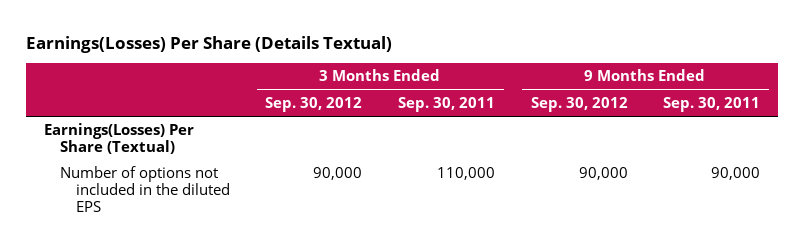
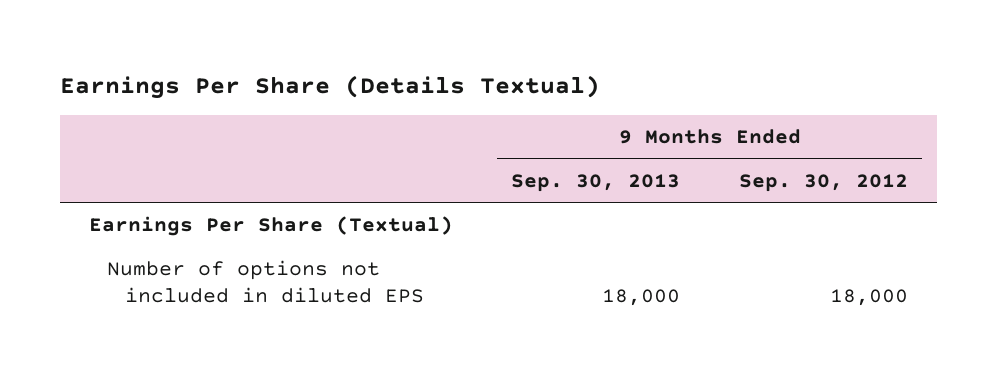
- Earnings(Losses) Per Share (Details Textual)
+ Earnings Per Share (Details Textual)
- | 3 Months Ended Sep. 30, 2012 | 3 Months Ended Sep. 30, 2011 | 9 Months Ended Sep. 30, 2012 | 9 Months Ended Sep. 30, 2011
+ | 9 Months Ended Sep. 30, 2013 | 9 Months Ended Sep. 30, 2012
- Earnings(Losses) Per Share (Textual)
- Number of options not included in the diluted EPS | 90,000 | 110,000 | 90,000 | 90,000
+ Earnings Per Share (Textual)
+ Number of options not included in diluted EPS | 18,000 | 18,000

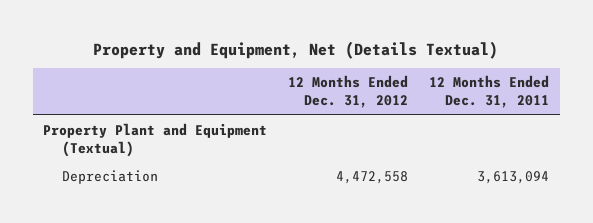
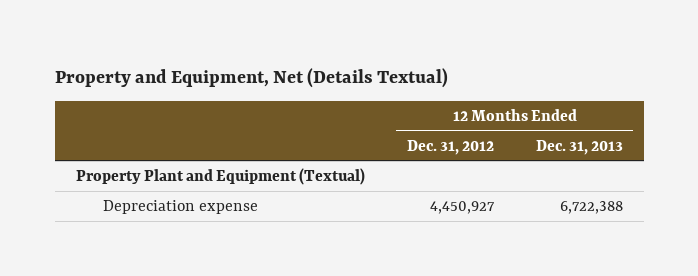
- | 12 Months Ended Dec. 31, 2012 | 12 Months Ended Dec. 31, 2011
+ | 12 Months Ended Dec. 31, 2012 | 12 Months Ended Dec. 31, 2013
- Depreciation | 4,472,558 | 3,613,094
+ Depreciation expense | 4,450,927 | 6,722,388

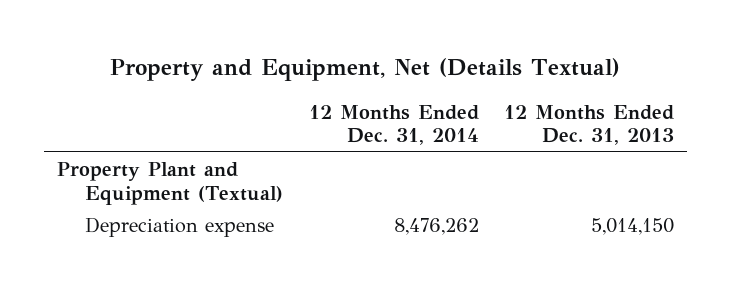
- | 12 Months Ended Dec. 31, 2012 | 12 Months Ended Dec. 31, 2013
+ | 12 Months Ended Dec. 31, 2014 | 12 Months Ended Dec. 31, 2013
- Depreciation expense | 4,450,927 | 6,722,388
+ Depreciation expense | 8,476,262 | 5,014,150

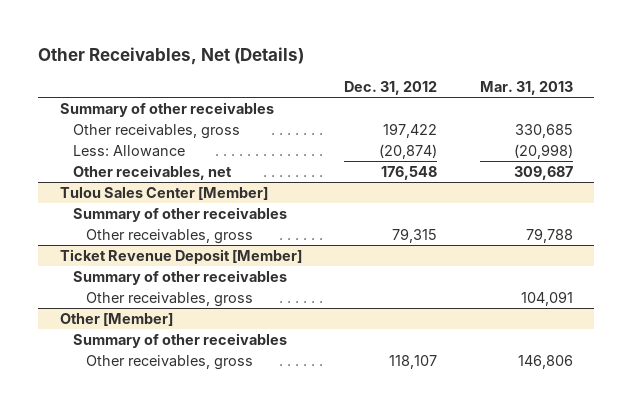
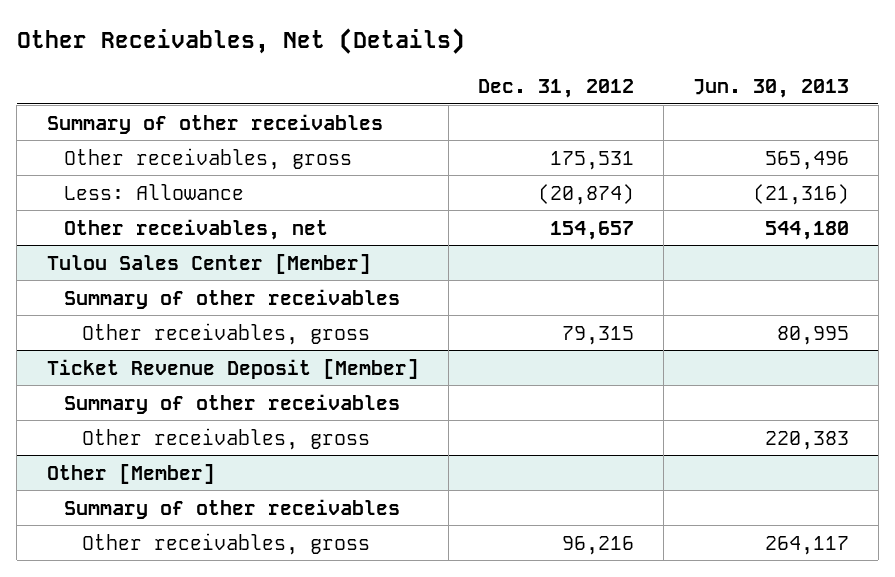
- | Dec. 31, 2012 | Mar. 31, 2013
+ | Dec. 31, 2012 | Jun. 30, 2013
- Other receivables, gross | 197,422 | 330,685
+ Other receivables, gross | 175,531 | 565,496
- Other receivables, net | 176,548 | 309,687
+ Other receivables, net | 154,657 | 544,180
@ Other [Member]
- Other receivables, gross | 118,107 | 146,806
+ Other receivables, gross | 96,216 | 264,117

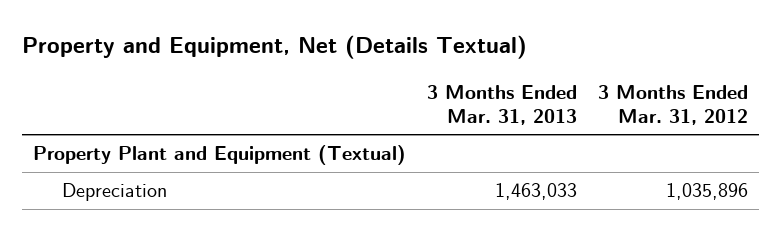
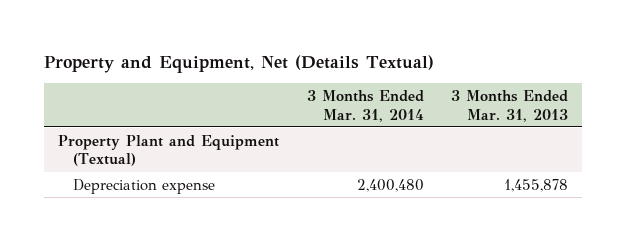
- | 3 Months Ended Mar. 31, 2013 | 3 Months Ended Mar. 31, 2012
+ | 3 Months Ended Mar. 31, 2014 | 3 Months Ended Mar. 31, 2013
- Depreciation | 1,463,033 | 1,035,896
+ Depreciation expense | 2,400,480 | 1,455,878

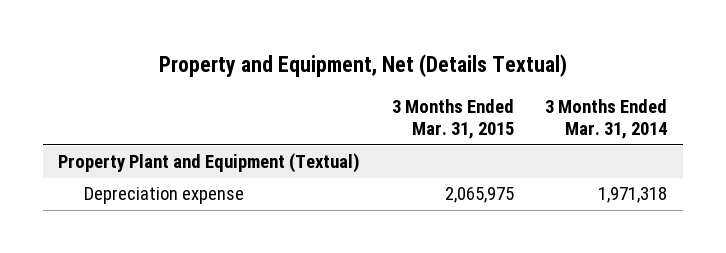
- | 3 Months Ended Mar. 31, 2014 | 3 Months Ended Mar. 31, 2013
+ | 3 Months Ended Mar. 31, 2015 | 3 Months Ended Mar. 31, 2014
- Depreciation expense | 2,400,480 | 1,455,878
+ Depreciation expense | 2,065,975 | 1,971,318

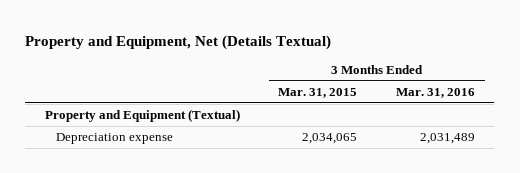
- | 3 Months Ended Mar. 31, 2015 | 3 Months Ended Mar. 31, 2014
+ | 3 Months Ended Mar. 31, 2015 | 3 Months Ended Mar. 31, 2016
- Property Plant and Equipment (Textual)
- Depreciation expense | 2,065,975 | 1,971,318
+ Property and Equipment (Textual)
+ Depreciation expense | 2,034,065 | 2,031,489

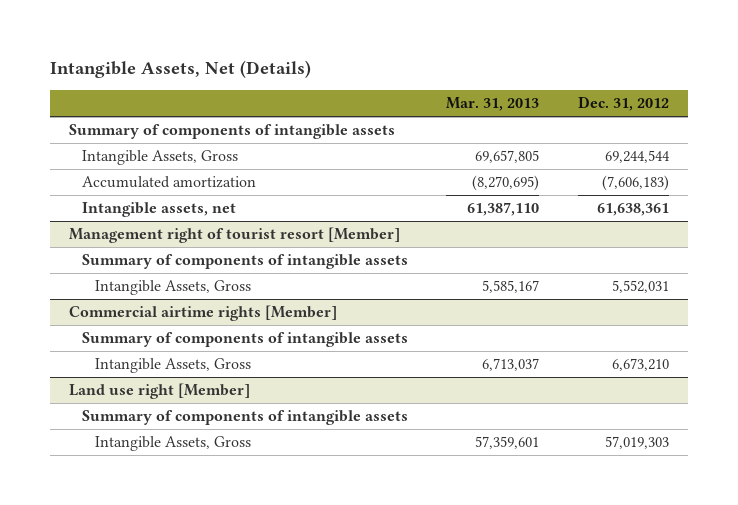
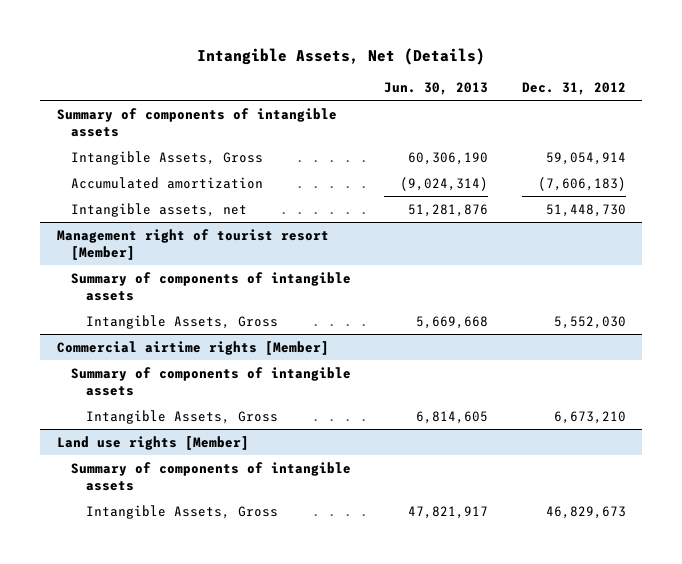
- | Mar. 31, 2013 | Dec. 31, 2012
+ | Jun. 30, 2013 | Dec. 31, 2012
- Intangible Assets, Gross | 69,657,805 | 69,244,544
+ Intangible Assets, Gross | 60,306,190 | 59,054,914
- Intangible assets, net | 61,387,110 | 61,638,361
+ Intangible assets, net | 51,281,876 | 51,448,730
@ Management right of tourist resort [Member]
- Intangible Assets, Gross | 5,585,167 | 5,552,031
+ Intangible Assets, Gross | 5,669,668 | 5,552,030
- Land use right [Member]
+ Land use rights [Member]
- Intangible Assets, Gross | 57,359,601 | 57,019,303
+ Intangible Assets, Gross | 47,821,917 | 46,829,673

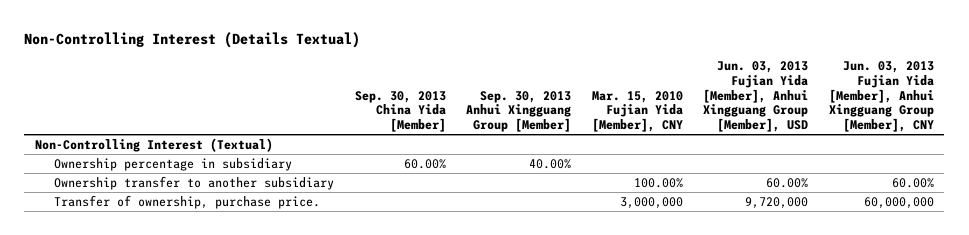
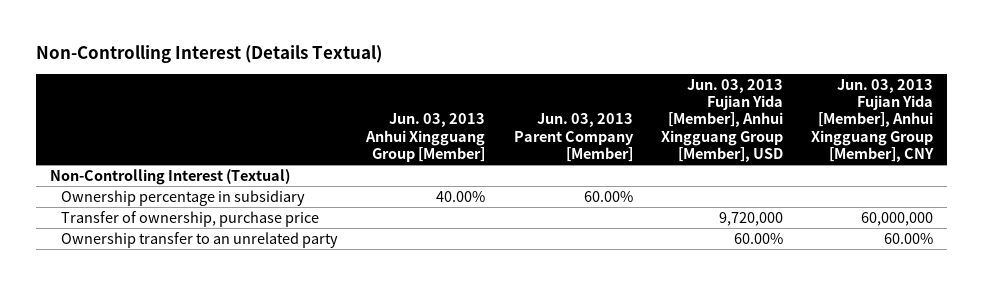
- | Sep. 30, 2013 China Yida [Member] | Sep. 30, 2013 Anhui Xingguang Group [Member] | Mar. 15, 2010 Fujian Yida [Member], CNY | Jun. 03, 2013 Fujian Yida [Member], Anhui Xingguang Group [Member], USD | Jun. 03, 2013 Fujian Yida [Member], Anhui Xingguang Group [Member], CNY
+ | Jun. 03, 2013 Anhui Xingguang Group [Member] | Jun. 03, 2013 Parent Company [Member] | Jun. 03, 2013 Fujian Yida [Member], Anhui Xingguang Group [Member], USD | Jun. 03, 2013 Fujian Yida [Member], Anhui Xingguang Group [Member], CNY
- Ownership transfer to another subsidiary | | | 100.00% | 60.00% | 60.00%
- Transfer of ownership, purchase price. | | | 3,000,000 | 9,720,000 | 60,000,000
+ Transfer of ownership, purchase price | | | 9,720,000 | 60,000,000
+ Ownership transfer to an unrelated party | | | 60.00% | 60.00%

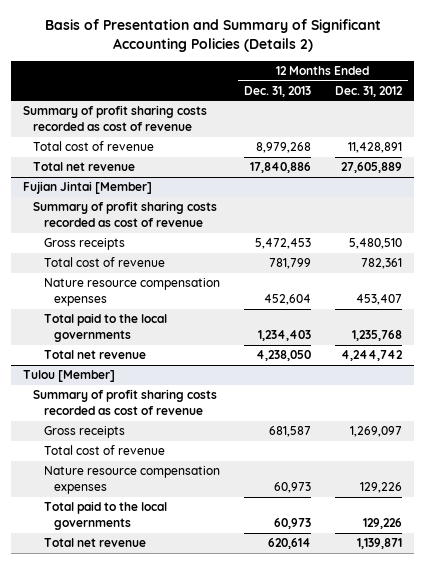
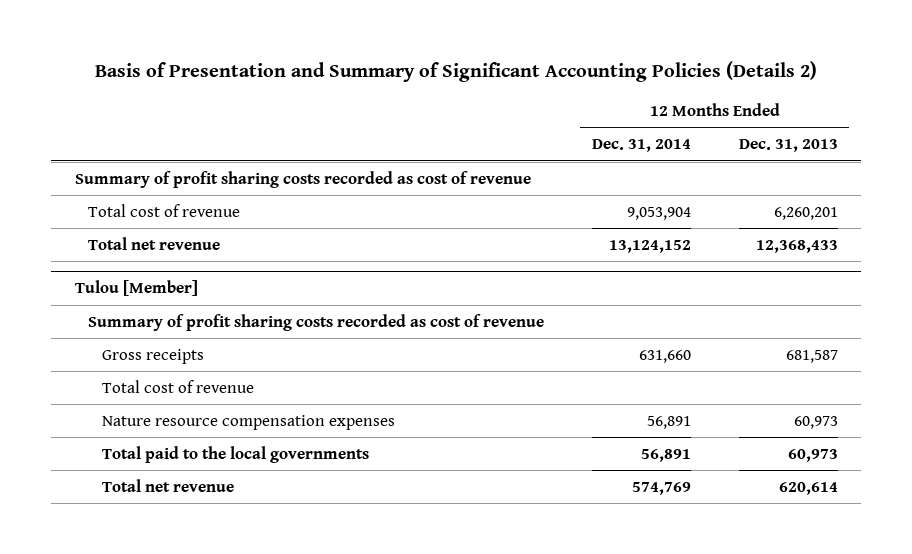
- | 12 Months Ended Dec. 31, 2013 | 12 Months Ended Dec. 31, 2012
+ | 12 Months Ended Dec. 31, 2014 | 12 Months Ended Dec. 31, 2013
- Total cost of revenue | 8,979,268 | 11,428,891
- Total net revenue | 17,840,886 | 27,605,889
- Fujian Jintai [Member]
- Summary of profit sharing costs recorded as cost of revenue
- Gross receipts | 5,472,453 | 5,480,510
- Total cost of revenue | 781,799 | 782,361
- Nature resource compensation expenses | 452,604 | 453,407
- Total paid to the local governments | 1,234,403 | 1,235,768
- Total net revenue | 4,238,050 | 4,244,742
+ Total cost of revenue | 9,053,904 | 6,260,201
+ Total net revenue | 13,124,152 | 12,368,433

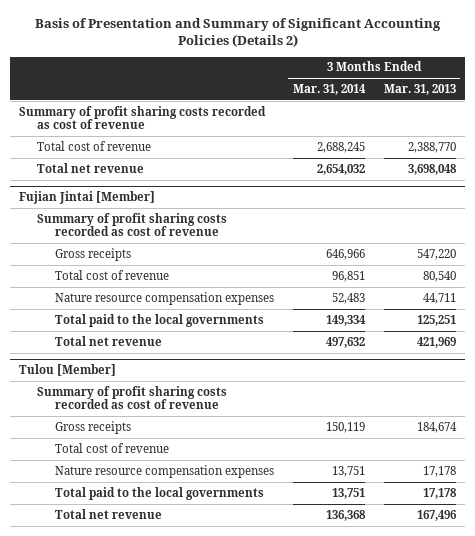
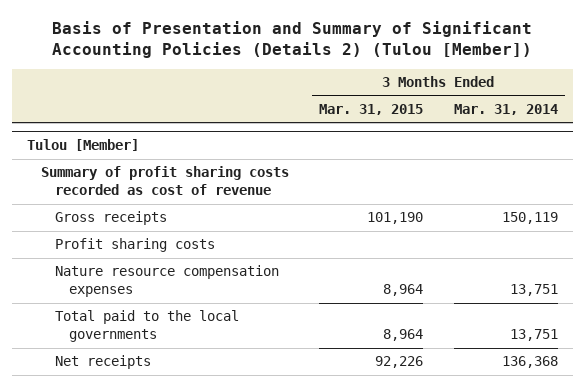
- Basis of Presentation and Summary of Significant Accounting Policies (Details 2)
+ Basis of Presentation and Summary of Significant Accounting Policies (Details 2) (Tulou [Member])
- | 3 Months Ended Mar. 31, 2014 | 3 Months Ended Mar. 31, 2013
+ | 3 Months Ended Mar. 31, 2015 | 3 Months Ended Mar. 31, 2014
- Summary of profit sharing costs recorded as cost of revenue
- Total cost of revenue | 2,688,245 | 2,388,770
- Total net revenue | 2,654,032 | 3,698,048
- Fujian Jintai [Member]
- Summary of profit sharing costs recorded as cost of revenue
- Gross receipts | 646,966 | 547,220
- Total cost of revenue | 96,851 | 80,540
- Nature resource compensation expenses | 52,483 | 44,711
- Total paid to the local governments | 149,334 | 125,251
- Total net revenue | 497,632 | 421,969
@ Tulou [Member]
- Total cost of revenue
+ Profit sharing costs
- Total net revenue | 136,368 | 167,496
+ Net receipts | 92,226 | 136,368

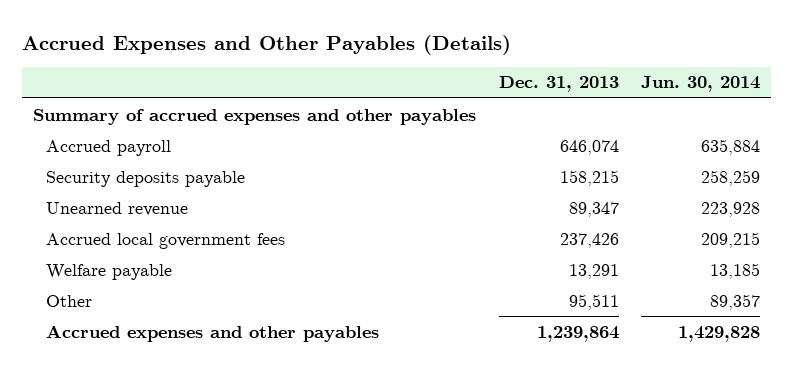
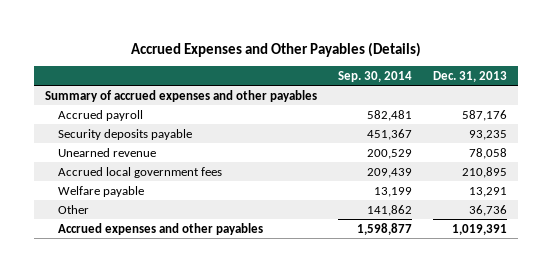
- | Dec. 31, 2013 | Jun. 30, 2014
+ | Sep. 30, 2014 | Dec. 31, 2013
- Accrued payroll | 646,074 | 635,884
- Security deposits payable | 158,215 | 258,259
- Unearned revenue | 89,347 | 223,928
- Accrued local government fees | 237,426 | 209,215
+ Accrued payroll | 582,481 | 587,176
+ Security deposits payable | 451,367 | 93,235
+ Unearned revenue | 200,529 | 78,058
+ Accrued local government fees | 209,439 | 210,895
- Other | 95,511 | 89,357
- Accrued expenses and other payables | 1,239,864 | 1,429,828
+ Other | 141,862 | 36,736
+ Accrued expenses and other payables | 1,598,877 | 1,019,391

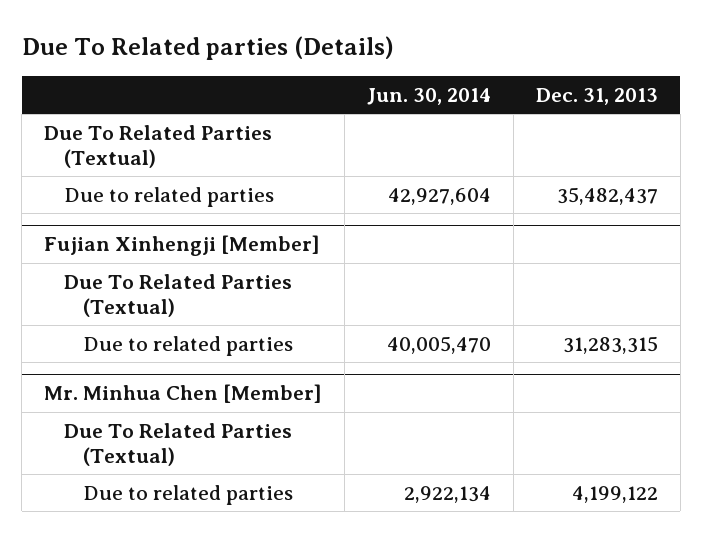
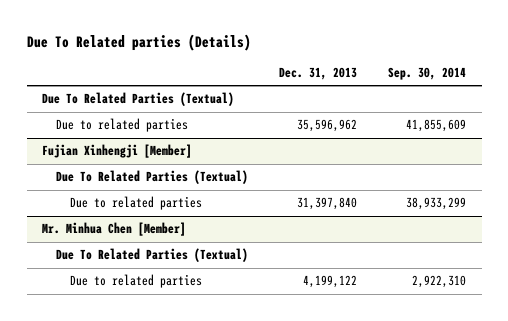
- | Jun. 30, 2014 | Dec. 31, 2013
+ | Dec. 31, 2013 | Sep. 30, 2014
- Due to related parties | 42,927,604 | 35,482,437
+ Due to related parties | 35,596,962 | 41,855,609
@ Fujian Xinhengji [Member]
- Due to related parties | 40,005,470 | 31,283,315
+ Due to related parties | 31,397,840 | 38,933,299

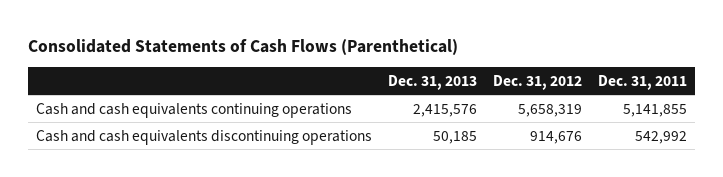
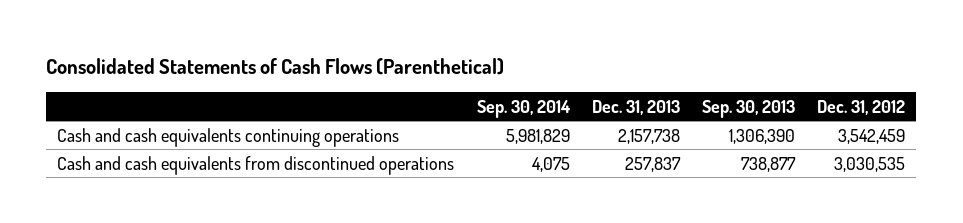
- | Dec. 31, 2013 | Dec. 31, 2012 | Dec. 31, 2011
+ | Sep. 30, 2014 | Dec. 31, 2013 | Sep. 30, 2013 | Dec. 31, 2012
- Cash and cash equivalents continuing operations | 2,415,576 | 5,658,319 | 5,141,855
- Cash and cash equivalents discontinuing operations | 50,185 | 914,676 | 542,992
+ Cash and cash equivalents continuing operations | 5,981,829 | 2,157,738 | 1,306,390 | 3,542,459
+ Cash and cash equivalents from discontinued operations | 4,075 | 257,837 | 738,877 | 3,030,535

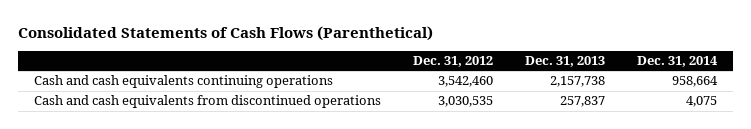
- | Sep. 30, 2014 | Dec. 31, 2013 | Sep. 30, 2013 | Dec. 31, 2012
+ | Dec. 31, 2012 | Dec. 31, 2013 | Dec. 31, 2014
- Cash and cash equivalents continuing operations | 5,981,829 | 2,157,738 | 1,306,390 | 3,542,459
+ Cash and cash equivalents continuing operations | 3,542,460 | 2,157,738 | 958,664

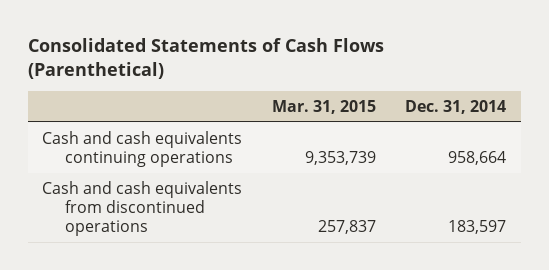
- | Dec. 31, 2012 | Dec. 31, 2013 | Dec. 31, 2014
+ | Mar. 31, 2015 | Dec. 31, 2014
- Cash and cash equivalents from discontinued operations | 3,030,535 | 257,837 | 4,075
+ Cash and cash equivalents from discontinued operations | 257,837 | 183,597

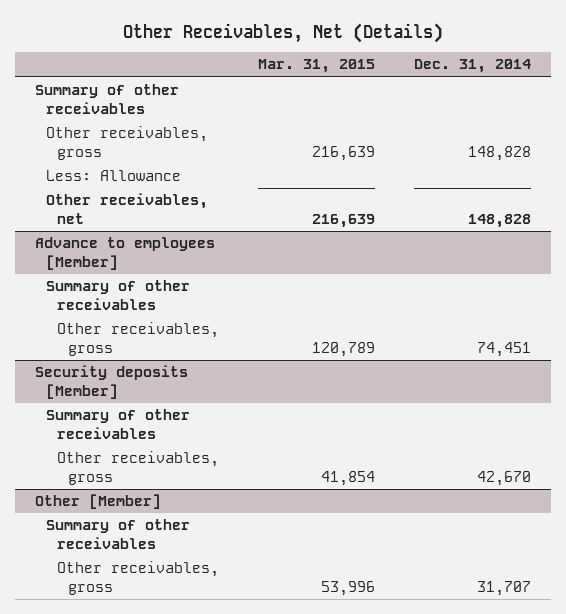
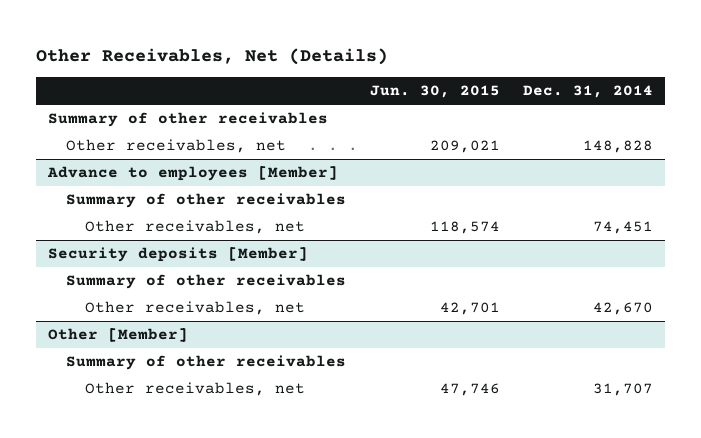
- | Mar. 31, 2015 | Dec. 31, 2014
+ | Jun. 30, 2015 | Dec. 31, 2014
- Other receivables, gross | 216,639 | 148,828
- Less: Allowance
@ Advance to employees [Member]
- Other receivables, gross | 120,789 | 74,451
+ Other receivables, net | 118,574 | 74,451
@ Security deposits [Member]
- Other receivables, gross | 41,854 | 42,670
+ Other receivables, net | 42,701 | 42,670
@ Other [Member]
- Other receivables, gross | 53,996 | 31,707
+ Other receivables, net | 47,746 | 31,707

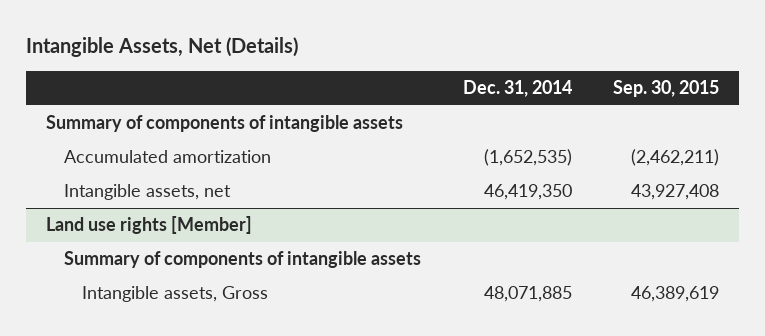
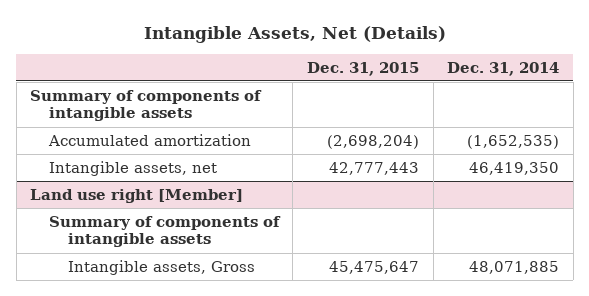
- | Dec. 31, 2014 | Sep. 30, 2015
+ | Dec. 31, 2015 | Dec. 31, 2014
- Land use rights [Member]
+ Land use right [Member]

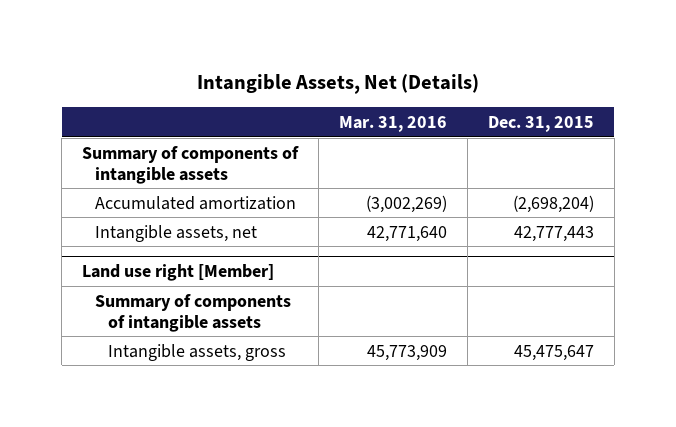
- | Dec. 31, 2015 | Dec. 31, 2014
+ | Mar. 31, 2016 | Dec. 31, 2015
@ Land use right [Member]
- Intangible assets, Gross | 45,475,647 | 48,071,885
+ Intangible assets, gross | 45,773,909 | 45,475,647

